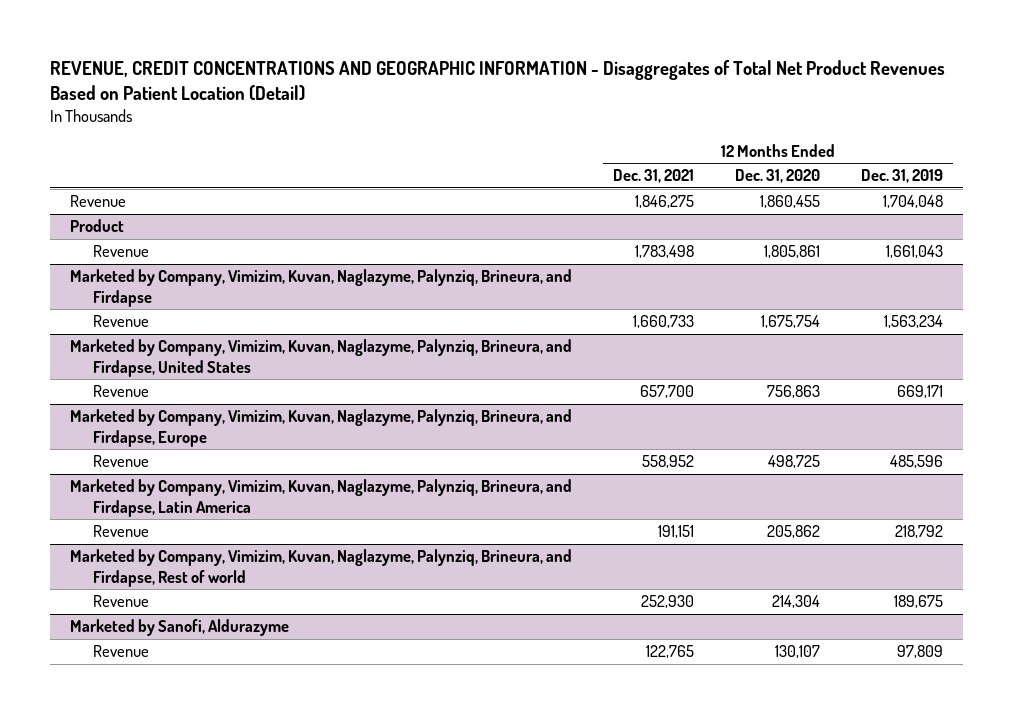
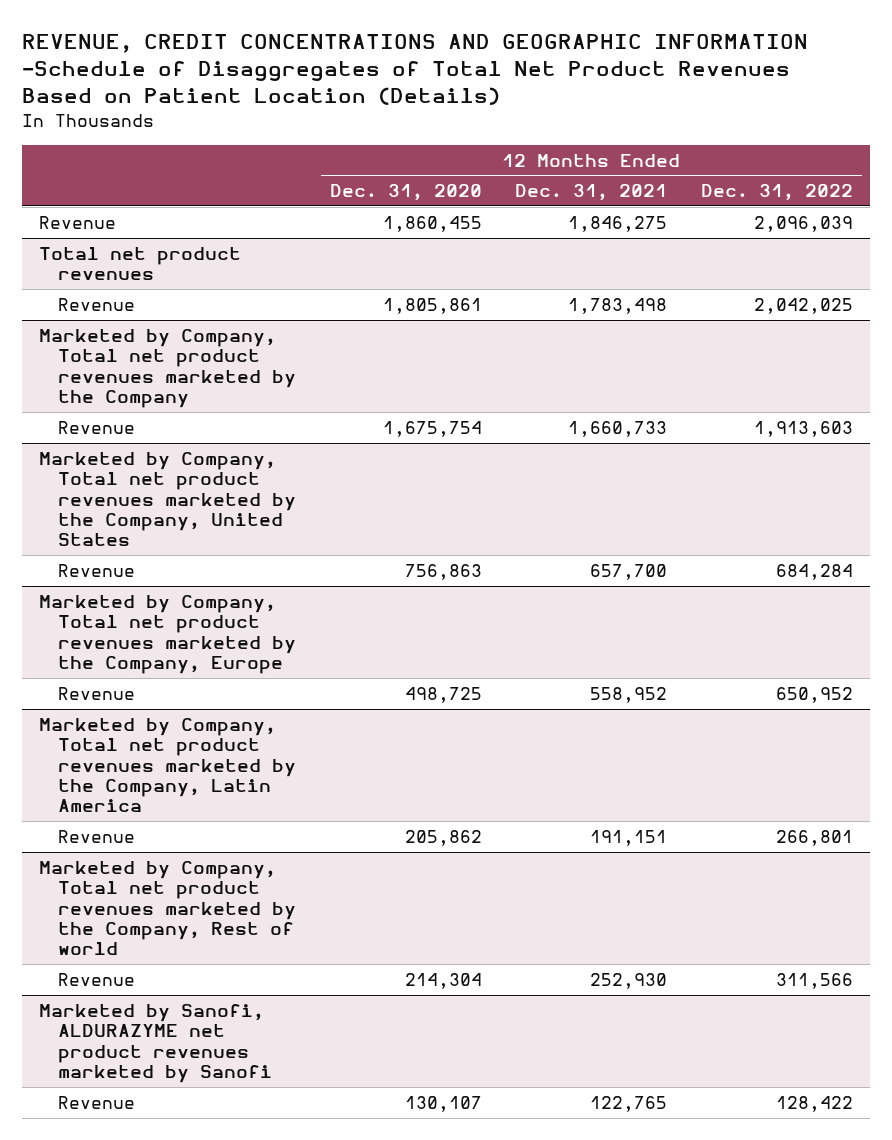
- REVENUE, CREDIT CONCENTRATIONS AND GEOGRAPHIC INFORMATION - Disaggregates of Total Net Product Revenues Based on Patient Location (Detail)
+ REVENUE, CREDIT CONCENTRATIONS AND GEOGRAPHIC INFORMATION -Schedule of Disaggregates of Total Net Product Revenues Based on Patient Location (Details)
- | 12 Months Ended Dec. 31, 2021 | 12 Months Ended Dec. 31, 2020 | 12 Months Ended Dec. 31, 2019
+ | 12 Months Ended Dec. 31, 2020 | 12 Months Ended Dec. 31, 2021 | 12 Months Ended Dec. 31, 2022
- Product
+ Total net product revenues
- Marketed by Company, Vimizim, Kuvan, Naglazyme, Palynziq, Brineura, and Firdapse
+ Marketed by Company, Total net product revenues marketed by the Company
- Marketed by Company, Vimizim, Kuvan, Naglazyme, Palynziq, Brineura, and Firdapse, United States
+ Marketed by Company, Total net product revenues marketed by the Company, United States
- Marketed by Company, Vimizim, Kuvan, Naglazyme, Palynziq, Brineura, and Firdapse, Europe
+ Marketed by Company, Total net product revenues marketed by the Company, Europe
- Marketed by Company, Vimizim, Kuvan, Naglazyme, Palynziq, Brineura, and Firdapse, Latin America
+ Marketed by Company, Total net product revenues marketed by the Company, Latin America
- Marketed by Company, Vimizim, Kuvan, Naglazyme, Palynziq, Brineura, and Firdapse, Rest of world
+ Marketed by Company, Total net product revenues marketed by the Company, Rest of world
- Marketed by Sanofi, Aldurazyme
+ Marketed by Sanofi, ALDURAZYME net product revenues marketed by Sanofi

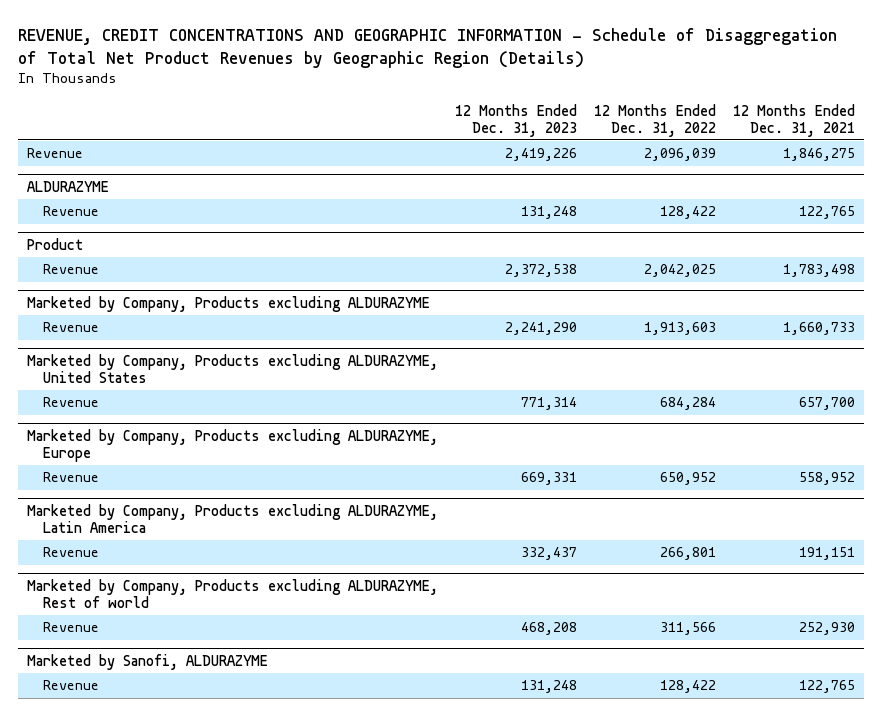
- REVENUE, CREDIT CONCENTRATIONS AND GEOGRAPHIC INFORMATION -Schedule of Disaggregates of Total Net Product Revenues Based on Patient Location (Details)
+ REVENUE, CREDIT CONCENTRATIONS AND GEOGRAPHIC INFORMATION - Schedule of Disaggregation of Total Net Product Revenues by Geographic Region (Details)
- | 12 Months Ended Dec. 31, 2020 | 12 Months Ended Dec. 31, 2021 | 12 Months Ended Dec. 31, 2022
+ | 12 Months Ended Dec. 31, 2023 | 12 Months Ended Dec. 31, 2022 | 12 Months Ended Dec. 31, 2021
- Total net product revenues
+ ALDURAZYME
+ Revenue | 131,248 | 128,422 | 122,765
+ Product
- Marketed by Company, Total net product revenues marketed by the Company
+ Marketed by Company, Products excluding ALDURAZYME
- Marketed by Company, Total net product revenues marketed by the Company, United States
+ Marketed by Company, Products excluding ALDURAZYME, United States
- Marketed by Company, Total net product revenues marketed by the Company, Europe
+ Marketed by Company, Products excluding ALDURAZYME, Europe
- Marketed by Company, Total net product revenues marketed by the Company, Latin America
+ Marketed by Company, Products excluding ALDURAZYME, Latin America
- Marketed by Company, Total net product revenues marketed by the Company, Rest of world
+ Marketed by Company, Products excluding ALDURAZYME, Rest of world
- Marketed by Sanofi, ALDURAZYME net product revenues marketed by Sanofi
+ Marketed by Sanofi, ALDURAZYME

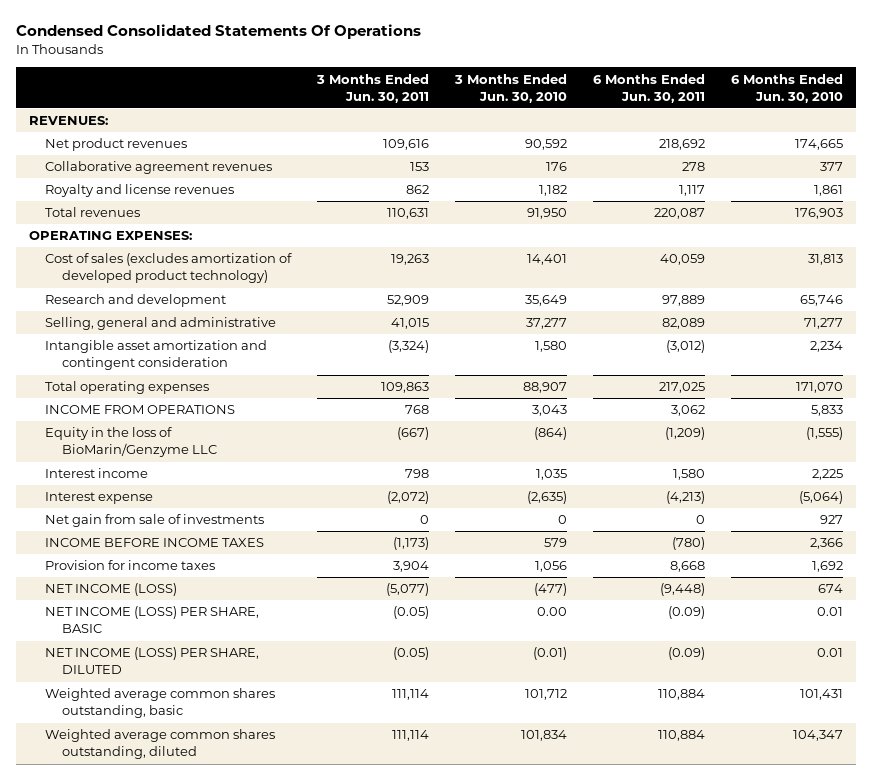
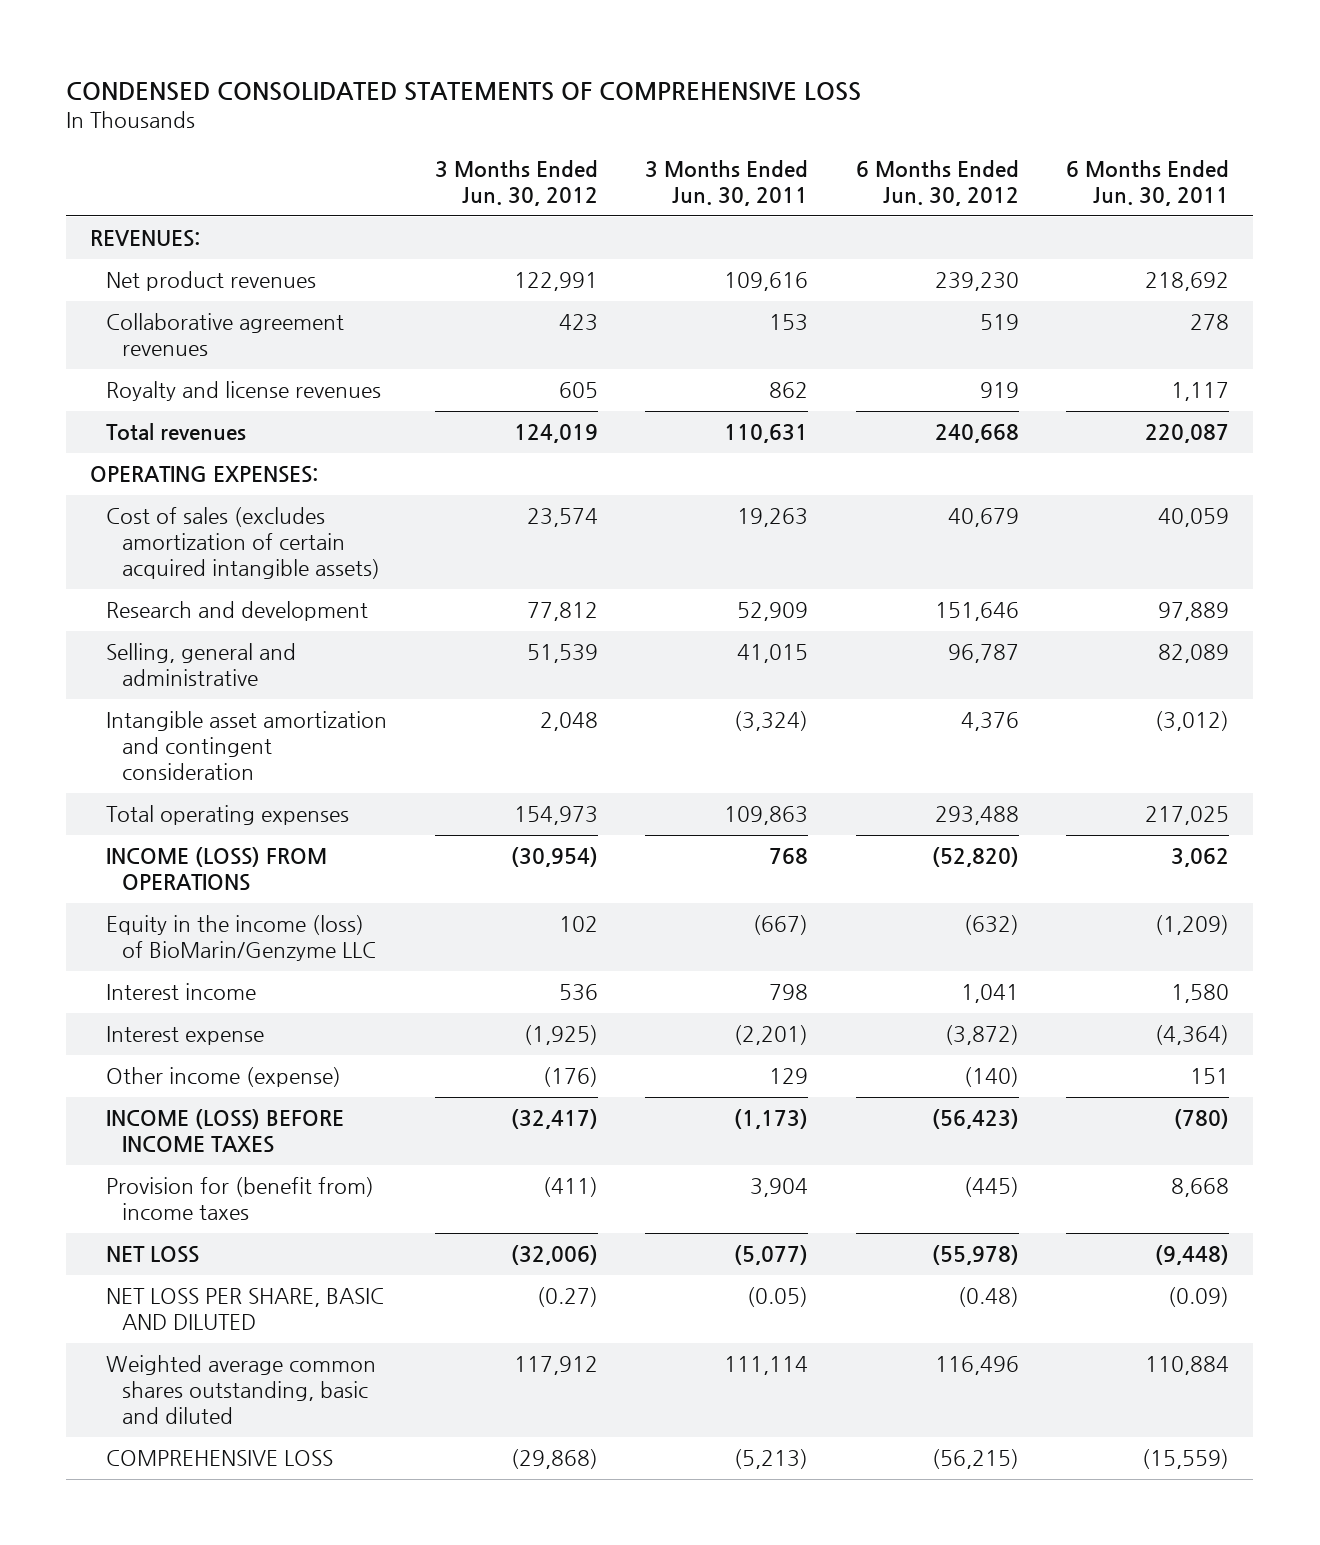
- Condensed Consolidated Statements Of Operations
+ CONDENSED CONSOLIDATED STATEMENTS OF COMPREHENSIVE LOSS
- | 3 Months Ended Jun. 30, 2011 | 3 Months Ended Jun. 30, 2010 | 6 Months Ended Jun. 30, 2011 | 6 Months Ended Jun. 30, 2010
+ | 3 Months Ended Jun. 30, 2012 | 3 Months Ended Jun. 30, 2011 | 6 Months Ended Jun. 30, 2012 | 6 Months Ended Jun. 30, 2011
- Cost of sales (excludes amortization of developed product technology) | 19,263 | 14,401 | 40,059 | 31,813
+ Cost of sales (excludes amortization of certain acquired intangible assets) | 23,574 | 19,263 | 40,679 | 40,059
- INCOME FROM OPERATIONS | 768 | 3,043 | 3,062 | 5,833
- Equity in the loss of BioMarin/Genzyme LLC | (667) | (864) | (1,209) | (1,555)
+ INCOME (LOSS) FROM OPERATIONS | (30,954) | 768 | (52,820) | 3,062
+ Equity in the income (loss) of BioMarin/Genzyme LLC | 102 | (667) | (632) | (1,209)
- Interest expense | (2,072) | (2,635) | (4,213) | (5,064)
- Net gain from sale of investments | 0 | 0 | 0 | 927
- INCOME BEFORE INCOME TAXES | (1,173) | 579 | (780) | 2,366
- Provision for income taxes | 3,904 | 1,056 | 8,668 | 1,692
- NET INCOME (LOSS) | (5,077) | (477) | (9,448) | 674
- NET INCOME (LOSS) PER SHARE, BASIC | (0.05) | 0.00 | (0.09) | 0.01
- NET INCOME (LOSS) PER SHARE, DILUTED | (0.05) | (0.01) | (0.09) | 0.01
- Weighted average common shares outstanding, basic | 111,114 | 101,712 | 110,884 | 101,431
- Weighted average common shares outstanding, diluted | 111,114 | 101,834 | 110,884 | 104,347
+ Interest expense | (1,925) | (2,201) | (3,872) | (4,364)
+ Other income (expense) | (176) | 129 | (140) | 151
+ INCOME (LOSS) BEFORE INCOME TAXES | (32,417) | (1,173) | (56,423) | (780)
+ Provision for (benefit from) income taxes | (411) | 3,904 | (445) | 8,668
+ NET LOSS | (32,006) | (5,077) | (55,978) | (9,448)
+ NET LOSS PER SHARE, BASIC AND DILUTED | (0.27) | (0.05) | (0.48) | (0.09)
+ Weighted average common shares outstanding, basic and diluted | 117,912 | 111,114 | 116,496 | 110,884
+ COMPREHENSIVE LOSS | (29,868) | (5,213) | (56,215) | (15,559)

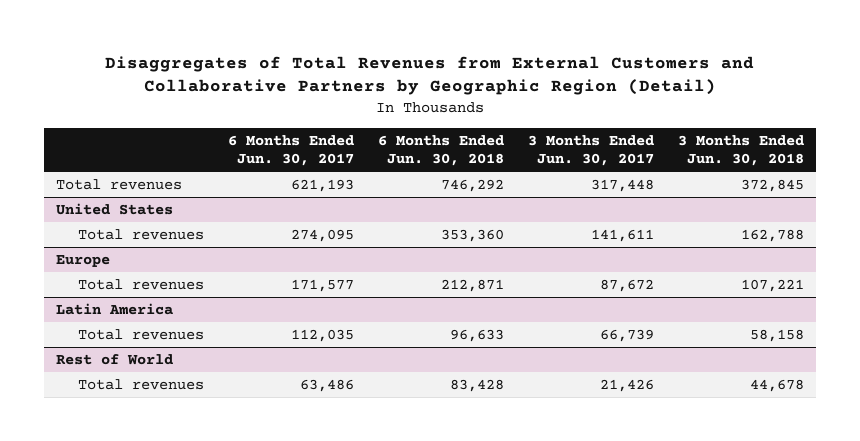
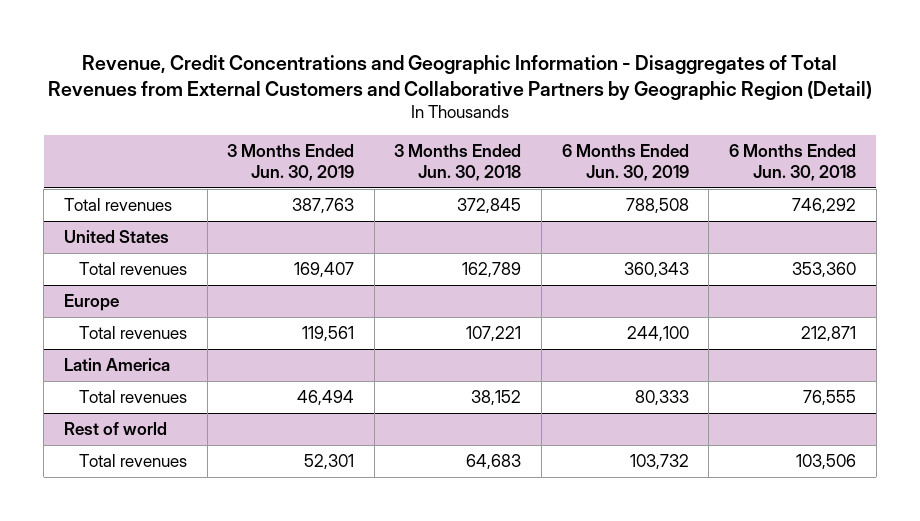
- Disaggregates of Total Revenues from External Customers and Collaborative Partners by Geographic Region (Detail)
+ Revenue, Credit Concentrations and Geographic Information - Disaggregates of Total Revenues from External Customers and Collaborative Partners by Geographic Region (Detail)
- | 6 Months Ended Jun. 30, 2017 | 6 Months Ended Jun. 30, 2018 | 3 Months Ended Jun. 30, 2017 | 3 Months Ended Jun. 30, 2018
+ | 3 Months Ended Jun. 30, 2019 | 3 Months Ended Jun. 30, 2018 | 6 Months Ended Jun. 30, 2019 | 6 Months Ended Jun. 30, 2018
@ United States
- Total revenues | 274,095 | 353,360 | 141,611 | 162,788
+ Total revenues | 169,407 | 162,789 | 360,343 | 353,360
@ Latin America
- Total revenues | 112,035 | 96,633 | 66,739 | 58,158
- Rest of World
- Total revenues | 63,486 | 83,428 | 21,426 | 44,678
@ Latin America
+ Total revenues | 46,494 | 38,152 | 80,333 | 76,555
+ Rest of world
+ Total revenues | 52,301 | 64,683 | 103,732 | 103,506

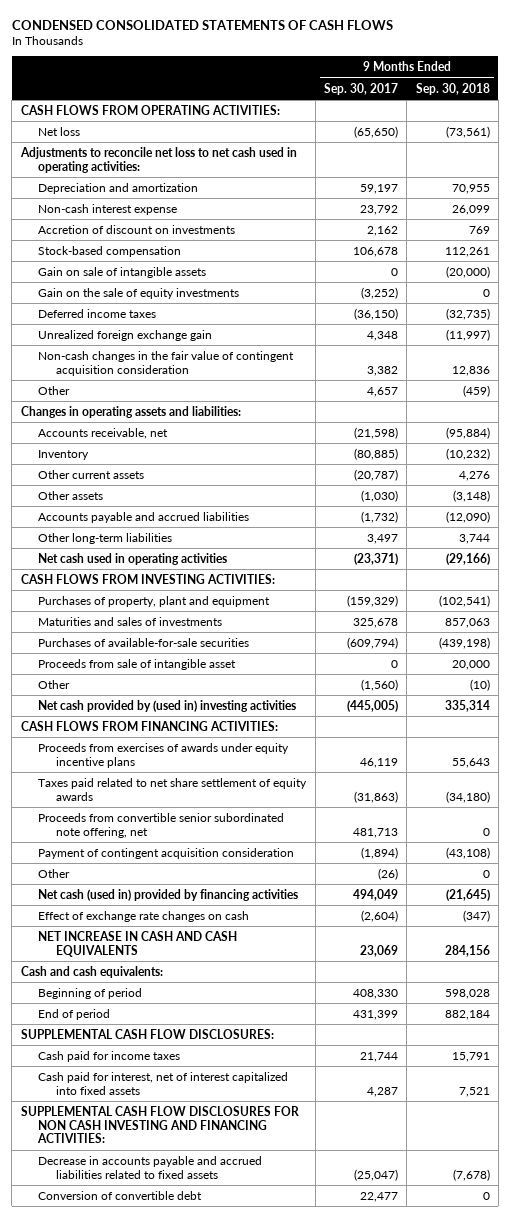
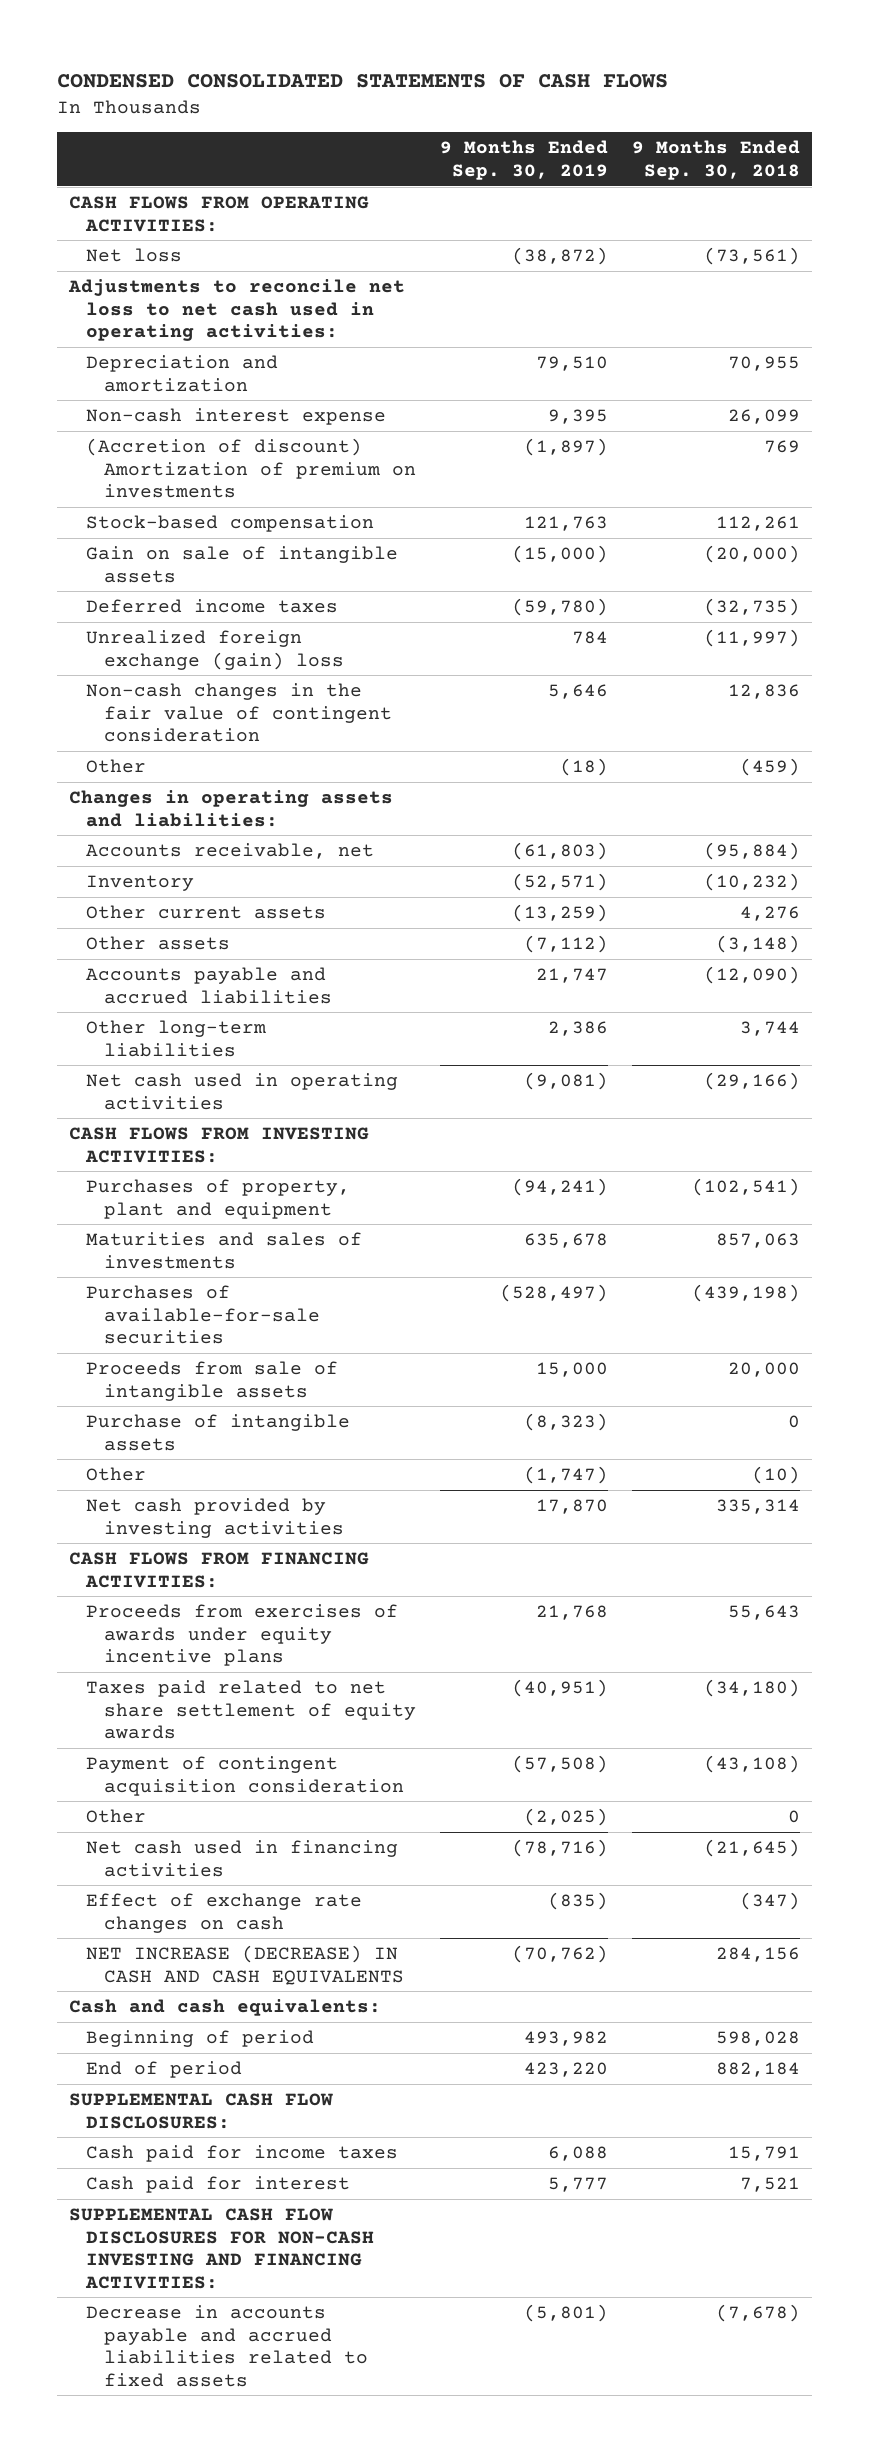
- | 9 Months Ended Sep. 30, 2017 | 9 Months Ended Sep. 30, 2018
+ | 9 Months Ended Sep. 30, 2019 | 9 Months Ended Sep. 30, 2018
- Accretion of discount on investments | 2,162 | 769
+ (Accretion of discount) Amortization of premium on investments | (1,897) | 769
- Gain on the sale of equity investments | (3,252) | 0
- Unrealized foreign exchange gain | 4,348 | (11,997)
- Non-cash changes in the fair value of contingent acquisition consideration | 3,382 | 12,836
+ Unrealized foreign exchange (gain) loss | 784 | (11,997)
+ Non-cash changes in the fair value of contingent consideration | 5,646 | 12,836
- Proceeds from sale of intangible asset | 0 | 20,000
+ Proceeds from sale of intangible assets | 15,000 | 20,000
+ Purchase of intangible assets | (8,323) | 0
- Net cash provided by (used in) investing activities | (445,005) | 335,314
+ Net cash provided by investing activities | 17,870 | 335,314
- Proceeds from convertible senior subordinated note offering, net | 481,713 | 0
- Net cash (used in) provided by financing activities | 494,049 | (21,645)
+ Net cash used in financing activities | (78,716) | (21,645)
- NET INCREASE IN CASH AND CASH EQUIVALENTS | 23,069 | 284,156
+ NET INCREASE (DECREASE) IN CASH AND CASH EQUIVALENTS | (70,762) | 284,156
- Cash paid for interest, net of interest capitalized into fixed assets | 4,287 | 7,521
- SUPPLEMENTAL CASH FLOW DISCLOSURES FOR NON CASH INVESTING AND FINANCING ACTIVITIES:
+ Cash paid for interest | 5,777 | 7,521
+ SUPPLEMENTAL CASH FLOW DISCLOSURES FOR NON-CASH INVESTING AND FINANCING ACTIVITIES:
- Conversion of convertible debt | 22,477 | 0

